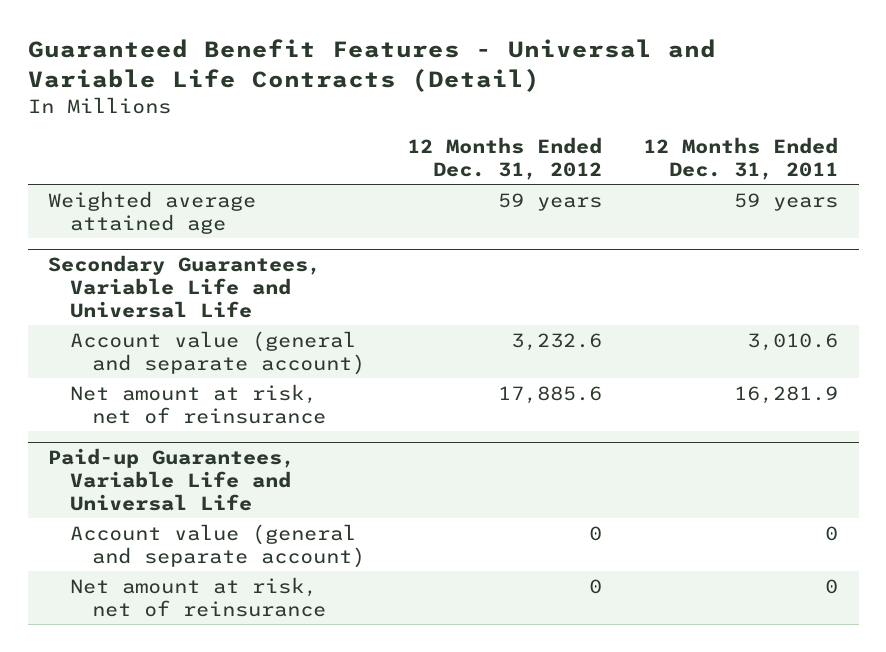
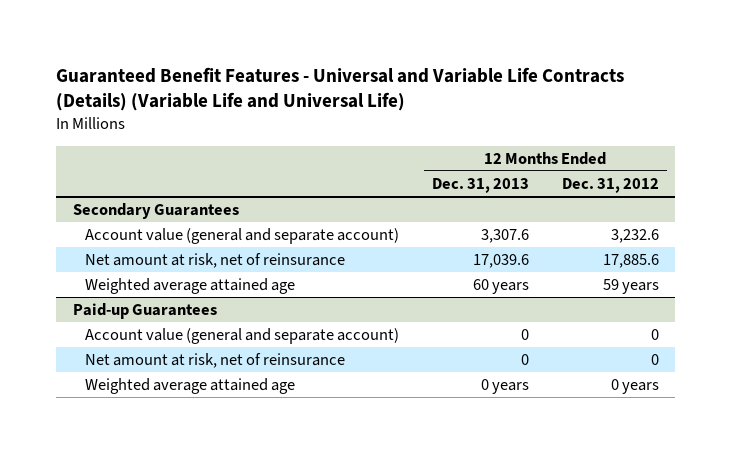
- Guaranteed Benefit Features - Universal and Variable Life Contracts (Detail)
+ Guaranteed Benefit Features - Universal and Variable Life Contracts (Details) (Variable Life and Universal Life)
- | 12 Months Ended Dec. 31, 2012 | 12 Months Ended Dec. 31, 2011
+ | 12 Months Ended Dec. 31, 2013 | 12 Months Ended Dec. 31, 2012
- Weighted average attained age | 59 years | 59 years
- Secondary Guarantees, Variable Life and Universal Life
+ Secondary Guarantees
- Paid-up Guarantees, Variable Life and Universal Life
+ Weighted average attained age | 60 years | 59 years
+ Paid-up Guarantees
+ Weighted average attained age | 0 years | 0 years

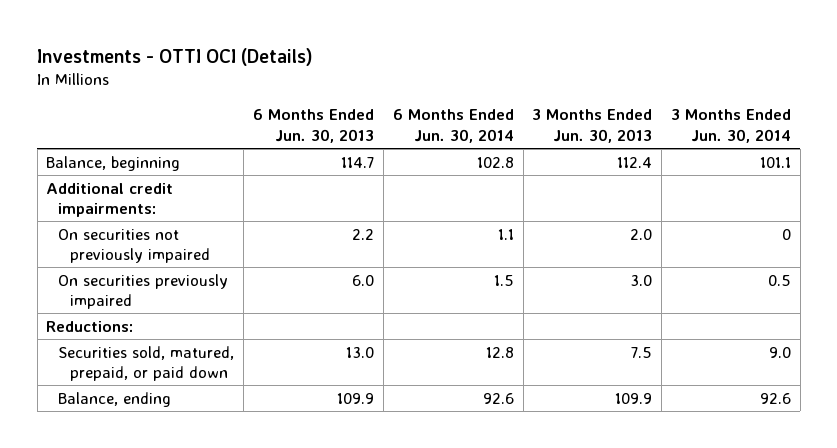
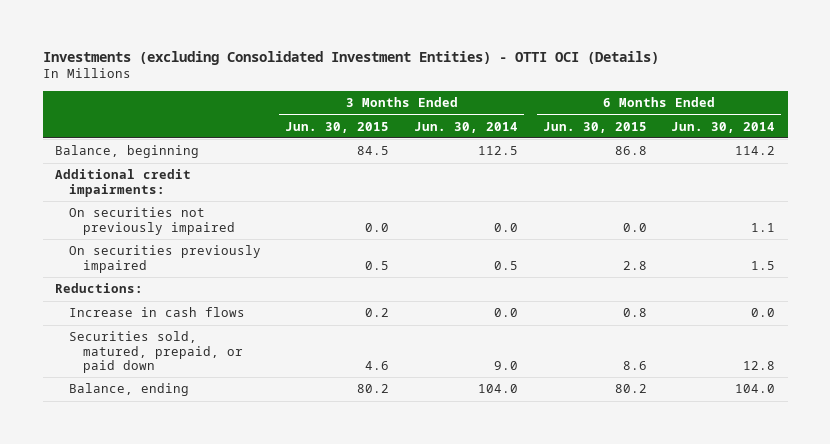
- Investments - OTTI OCI (Details)
+ Investments (excluding Consolidated Investment Entities) - OTTI OCI (Details)
- | 6 Months Ended Jun. 30, 2013 | 6 Months Ended Jun. 30, 2014 | 3 Months Ended Jun. 30, 2013 | 3 Months Ended Jun. 30, 2014
+ | 3 Months Ended Jun. 30, 2015 | 3 Months Ended Jun. 30, 2014 | 6 Months Ended Jun. 30, 2015 | 6 Months Ended Jun. 30, 2014
- Balance, beginning | 114.7 | 102.8 | 112.4 | 101.1
+ Balance, beginning | 84.5 | 112.5 | 86.8 | 114.2
- On securities not previously impaired | 2.2 | 1.1 | 2.0 | 0
+ On securities not previously impaired | 0.0 | 0.0 | 0.0 | 1.1
+ Increase in cash flows | 0.2 | 0.0 | 0.8 | 0.0
- Balance, ending | 109.9 | 92.6 | 109.9 | 92.6
+ Balance, ending | 80.2 | 104.0 | 80.2 | 104.0

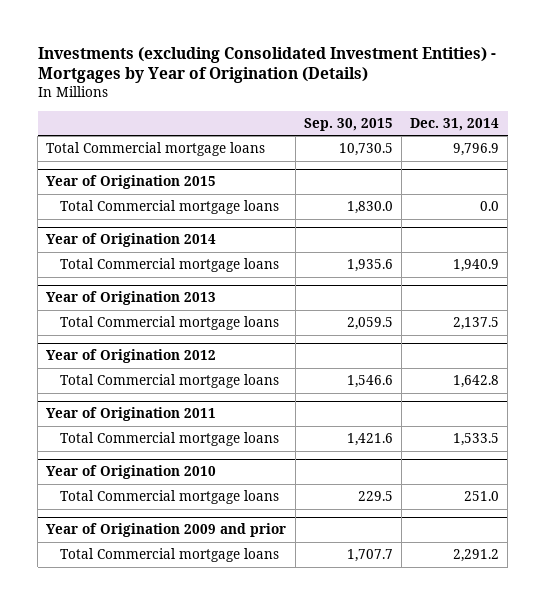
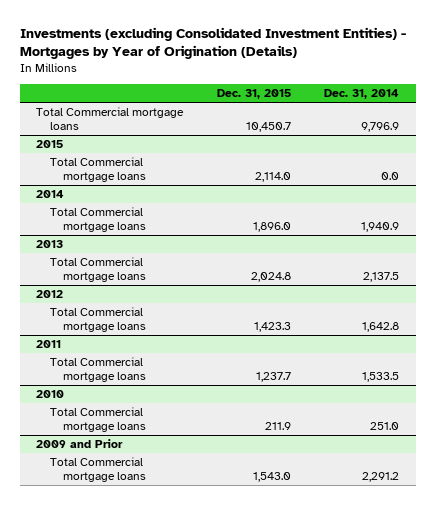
- | Sep. 30, 2015 | Dec. 31, 2014
+ | Dec. 31, 2015 | Dec. 31, 2014
- Year of Origination 2015
+ 2015
- Year of Origination 2014
+ 2014
- Year of Origination 2013
+ 2013
- Year of Origination 2012
+ 2012
- Year of Origination 2011
+ 2011
- Year of Origination 2010
+ 2010
- Year of Origination 2009 and prior
+ 2009 and Prior

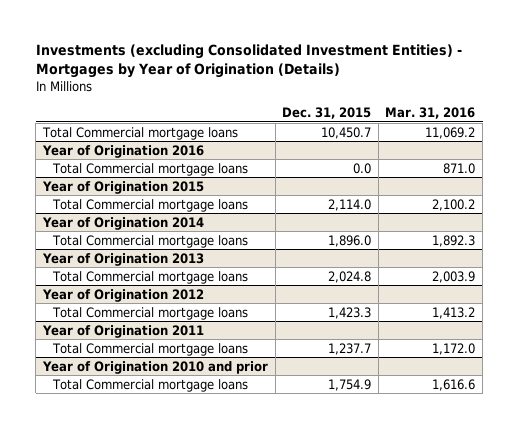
- | Dec. 31, 2015 | Dec. 31, 2014
+ | Dec. 31, 2015 | Mar. 31, 2016
- 2015
+ Year of Origination 2016
+ Total Commercial mortgage loans | 0.0 | 871.0
+ Year of Origination 2015
- 2014
+ Year of Origination 2014
- 2013
+ Year of Origination 2013
- 2012
+ Year of Origination 2012
- 2011
+ Year of Origination 2011
- 2010
- Total Commercial mortgage loans | 211.9 | 251.0
- 2009 and Prior
- Total Commercial mortgage loans | 1,543.0 | 2,291.2
+ Year of Origination 2010 and prior
+ Total Commercial mortgage loans | 1,754.9 | 1,616.6

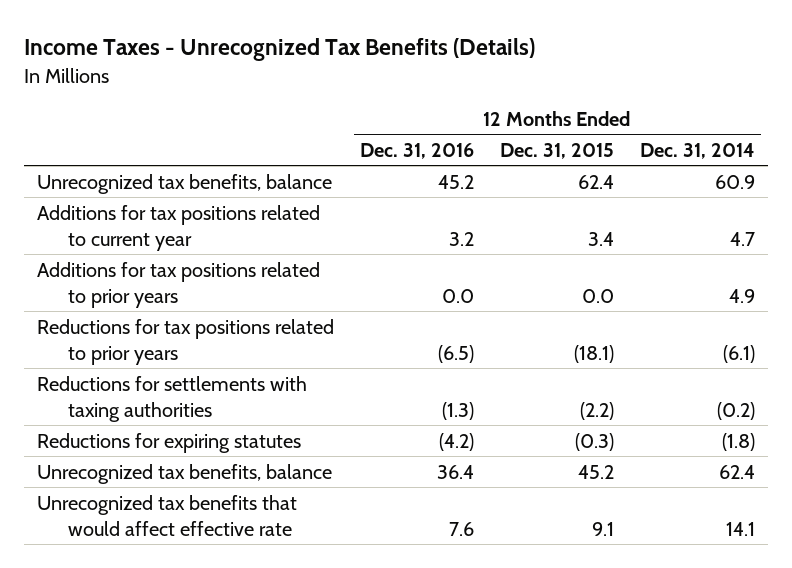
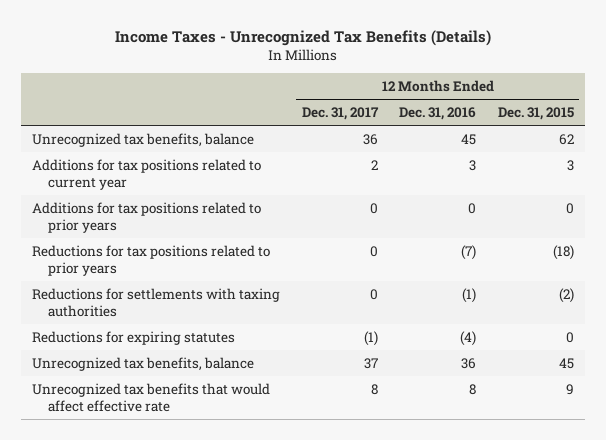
- | 12 Months Ended Dec. 31, 2016 | 12 Months Ended Dec. 31, 2015 | 12 Months Ended Dec. 31, 2014
+ | 12 Months Ended Dec. 31, 2017 | 12 Months Ended Dec. 31, 2016 | 12 Months Ended Dec. 31, 2015
- Unrecognized tax benefits, balance | 45.2 | 62.4 | 60.9
- Additions for tax positions related to current year | 3.2 | 3.4 | 4.7
- Additions for tax positions related to prior years | 0.0 | 0.0 | 4.9
- Reductions for tax positions related to prior years | (6.5) | (18.1) | (6.1)
- Reductions for settlements with taxing authorities | (1.3) | (2.2) | (0.2)
- Reductions for expiring statutes | (4.2) | (0.3) | (1.8)
- Unrecognized tax benefits, balance | 36.4 | 45.2 | 62.4
- Unrecognized tax benefits that would affect effective rate | 7.6 | 9.1 | 14.1
+ Unrecognized tax benefits, balance | 36 | 45 | 62
+ Additions for tax positions related to current year | 2 | 3 | 3
+ Additions for tax positions related to prior years | 0 | 0 | 0
+ Reductions for tax positions related to prior years | 0 | (7) | (18)
+ Reductions for settlements with taxing authorities | 0 | (1) | (2)
+ Reductions for expiring statutes | (1) | (4) | 0
+ Unrecognized tax benefits, balance | 37 | 36 | 45
+ Unrecognized tax benefits that would affect effective rate | 8 | 8 | 9

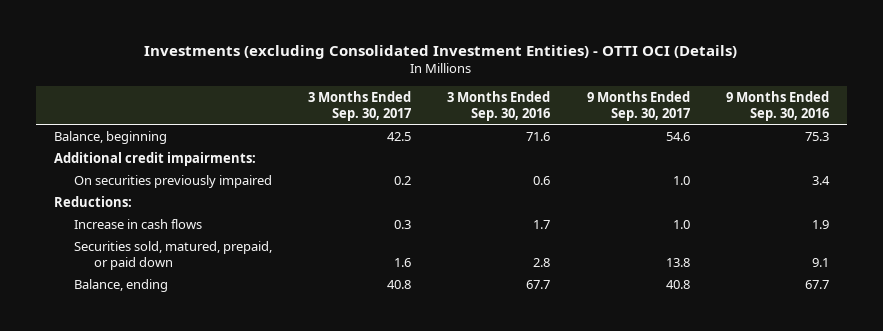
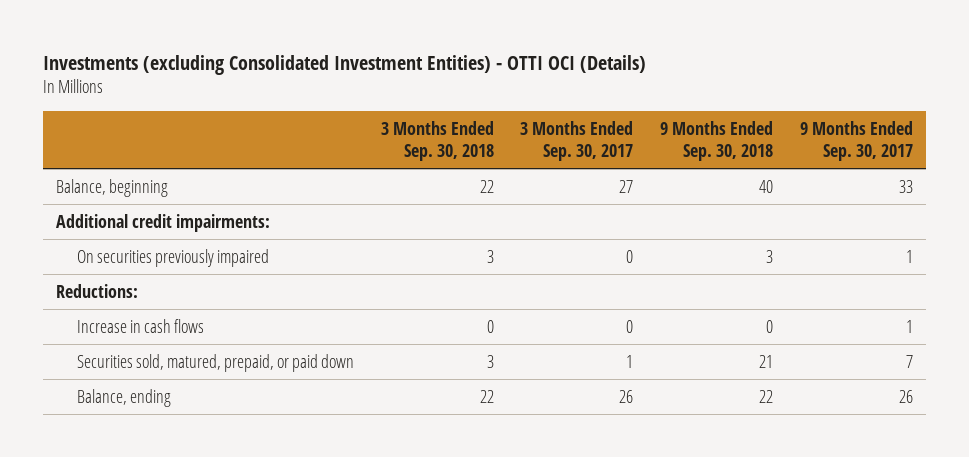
- | 3 Months Ended Sep. 30, 2017 | 3 Months Ended Sep. 30, 2016 | 9 Months Ended Sep. 30, 2017 | 9 Months Ended Sep. 30, 2016
+ | 3 Months Ended Sep. 30, 2018 | 3 Months Ended Sep. 30, 2017 | 9 Months Ended Sep. 30, 2018 | 9 Months Ended Sep. 30, 2017
- Balance, beginning | 42.5 | 71.6 | 54.6 | 75.3
+ Balance, beginning | 22 | 27 | 40 | 33
- On securities previously impaired | 0.2 | 0.6 | 1.0 | 3.4
+ On securities previously impaired | 3 | 0 | 3 | 1
- Increase in cash flows | 0.3 | 1.7 | 1.0 | 1.9
- Securities sold, matured, prepaid, or paid down | 1.6 | 2.8 | 13.8 | 9.1
- Balance, ending | 40.8 | 67.7 | 40.8 | 67.7
+ Increase in cash flows | 0 | 0 | 0 | 1
+ Securities sold, matured, prepaid, or paid down | 3 | 1 | 21 | 7
+ Balance, ending | 22 | 26 | 22 | 26

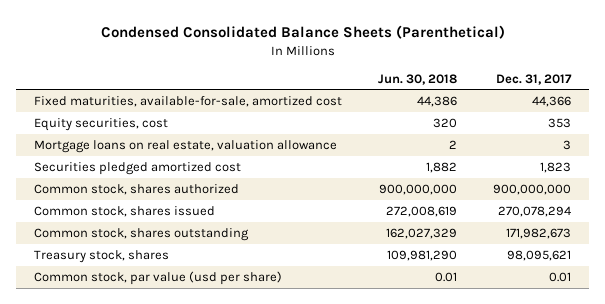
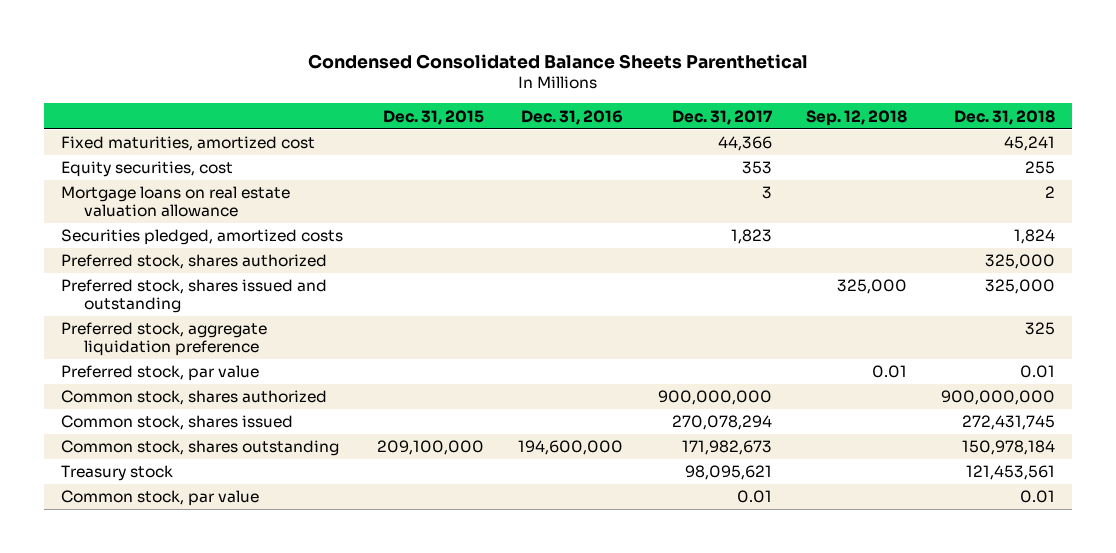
- Condensed Consolidated Balance Sheets (Parenthetical)
+ Condensed Consolidated Balance Sheets Parenthetical
- | Jun. 30, 2018 | Dec. 31, 2017
+ | Dec. 31, 2015 | Dec. 31, 2016 | Dec. 31, 2017 | Sep. 12, 2018 | Dec. 31, 2018
- Fixed maturities, available-for-sale, amortized cost | 44,386 | 44,366
+ Fixed maturities, amortized cost | | | 44,366 | | 45,241
- Mortgage loans on real estate, valuation allowance | 2 | 3
- Securities pledged amortized cost | 1,882 | 1,823
+ Mortgage loans on real estate valuation allowance | | | 3 | | 2
+ Securities pledged, amortized costs | | | 1,823 | | 1,824
+ Preferred stock, shares authorized | | | | | 325,000
+ Preferred stock, shares issued and outstanding | | | | 325,000 | 325,000
+ Preferred stock, aggregate liquidation preference | | | | | 325
+ Preferred stock, par value | | | | 0.01 | 0.01
- Treasury stock, shares | 109,981,290 | 98,095,621
- Common stock, par value (usd per share) | 0.01 | 0.01
+ Treasury stock | | | 98,095,621 | | 121,453,561
+ Common stock, par value | | | 0.01 | | 0.01

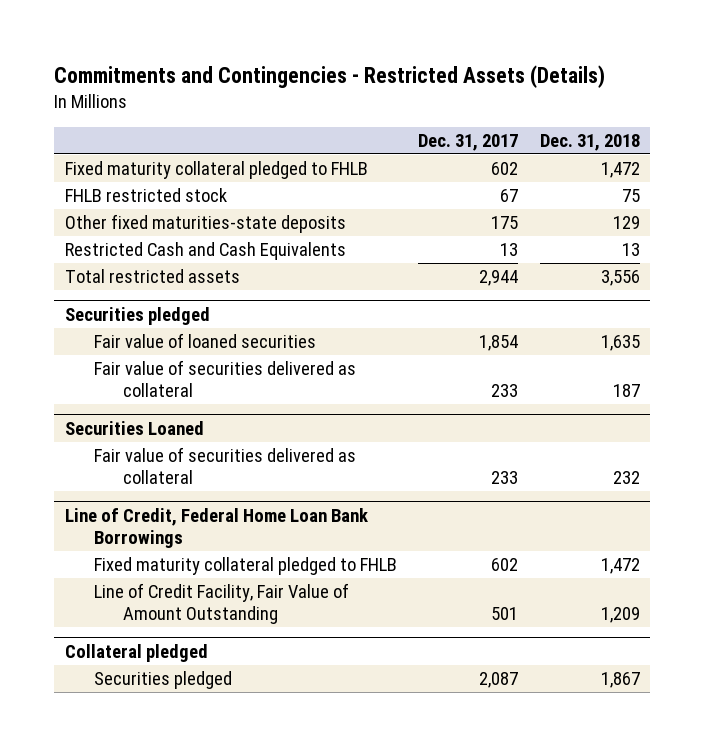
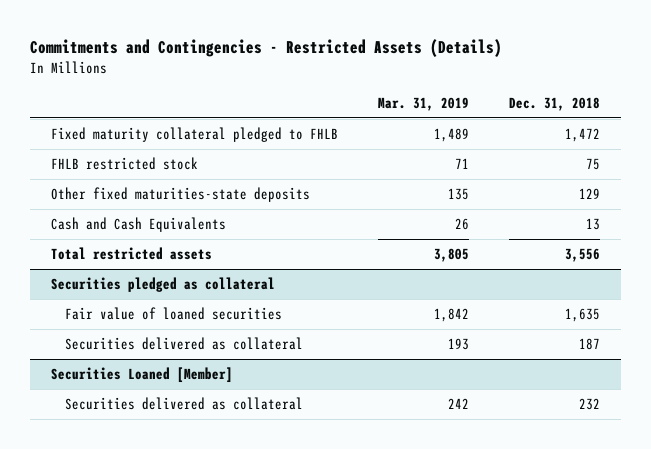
- | Dec. 31, 2017 | Dec. 31, 2018
+ | Mar. 31, 2019 | Dec. 31, 2018
- Restricted Cash and Cash Equivalents | 13 | 13
+ Cash and Cash Equivalents | 26 | 13
- Securities pledged
+ Securities pledged as collateral
- Fair value of securities delivered as collateral | 233 | 187
- Securities Loaned
- Fair value of securities delivered as collateral | 233 | 232
- Line of Credit, Federal Home Loan Bank Borrowings
- Fixed maturity collateral pledged to FHLB | 602 | 1,472
- Line of Credit Facility, Fair Value of Amount Outstanding | 501 | 1,209
- Collateral pledged
- Securities pledged | 2,087 | 1,867
+ Securities delivered as collateral | 193 | 187
+ Securities Loaned [Member]
+ Securities delivered as collateral | 242 | 232

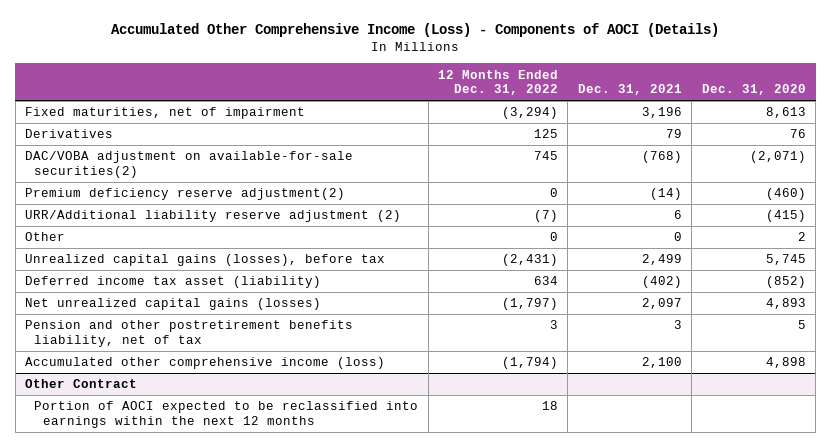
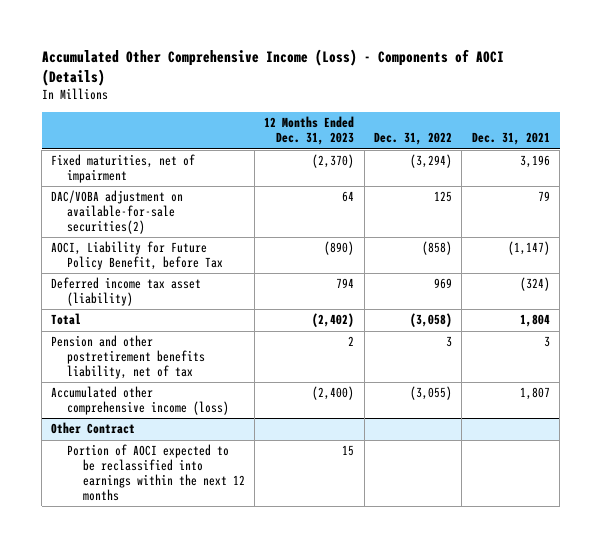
- | 12 Months Ended Dec. 31, 2022 | Dec. 31, 2021 | Dec. 31, 2020
+ | 12 Months Ended Dec. 31, 2023 | Dec. 31, 2022 | Dec. 31, 2021
- Derivatives | 125 | 79 | 76
- DAC/VOBA adjustment on available-for-sale securities(2) | 745 | (768) | (2,071)
- Premium deficiency reserve adjustment(2) | 0 | (14) | (460)
- URR/Additional liability reserve adjustment (2) | (7) | 6 | (415)
- Other | 0 | 0 | 2
- Unrealized capital gains (losses), before tax | (2,431) | 2,499 | 5,745
- Deferred income tax asset (liability) | 634 | (402) | (852)
- Net unrealized capital gains (losses) | (1,797) | 2,097 | 4,893
+ DAC/VOBA adjustment on available-for-sale securities(2) | 64 | 125 | 79
+ AOCI, Liability for Future Policy Benefit, before Tax | (890) | (858) | (1,147)
+ Deferred income tax asset (liability) | 794 | 969 | (324)
+ Total | (2,402) | (3,058) | 1,804
- Accumulated other comprehensive income (loss) | (1,794) | 2,100 | 4,898
+ Accumulated other comprehensive income (loss) | (2,400) | (3,055) | 1,807

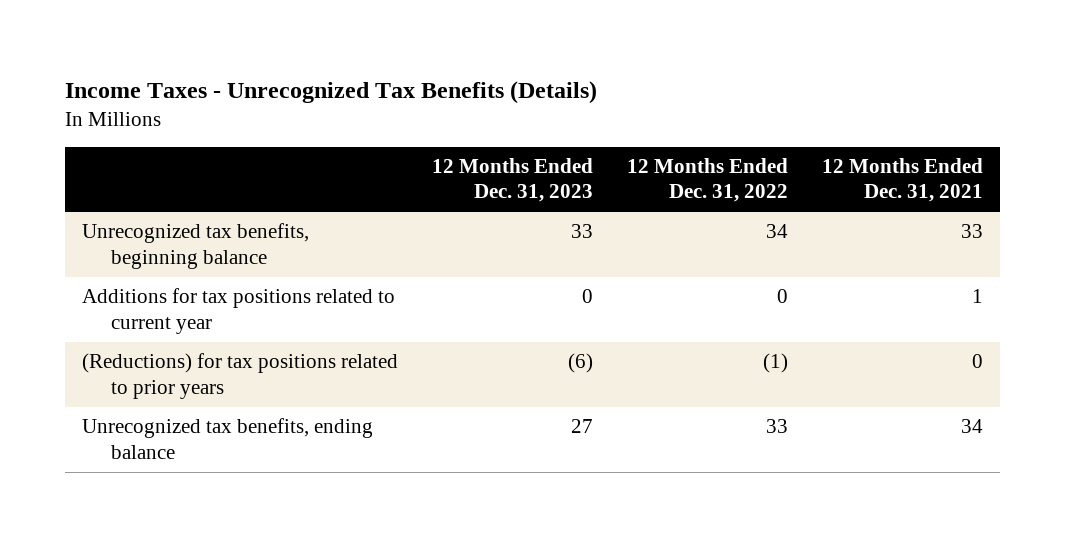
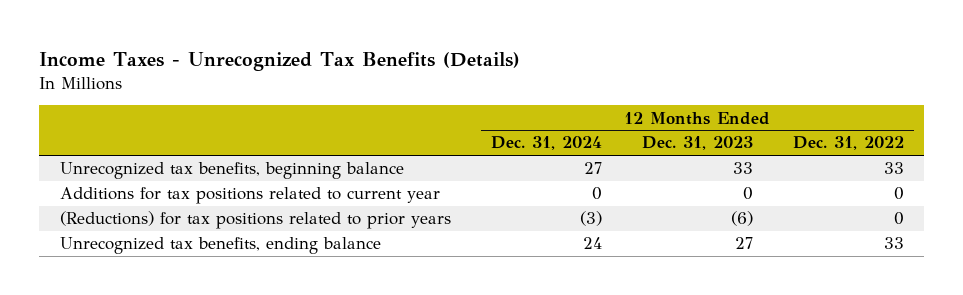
- | 12 Months Ended Dec. 31, 2023 | 12 Months Ended Dec. 31, 2022 | 12 Months Ended Dec. 31, 2021
+ | 12 Months Ended Dec. 31, 2024 | 12 Months Ended Dec. 31, 2023 | 12 Months Ended Dec. 31, 2022
- Unrecognized tax benefits, beginning balance | 33 | 34 | 33
+ Unrecognized tax benefits, beginning balance | 27 | 33 | 33
- (Reductions) for tax positions related to prior years | (6) | (1) | 0
+ (Reductions) for tax positions related to prior years | (3) | (6) | 0

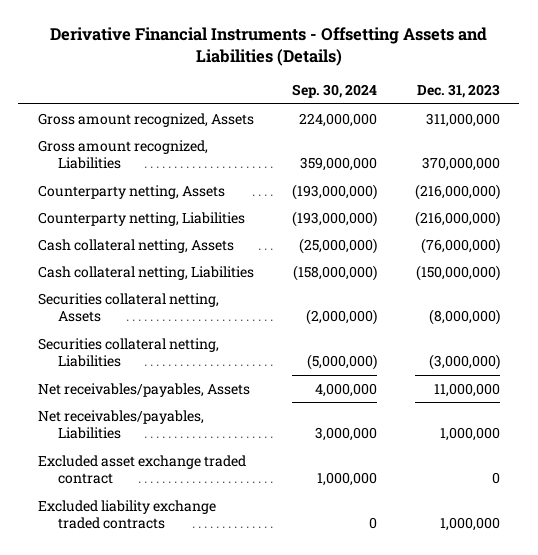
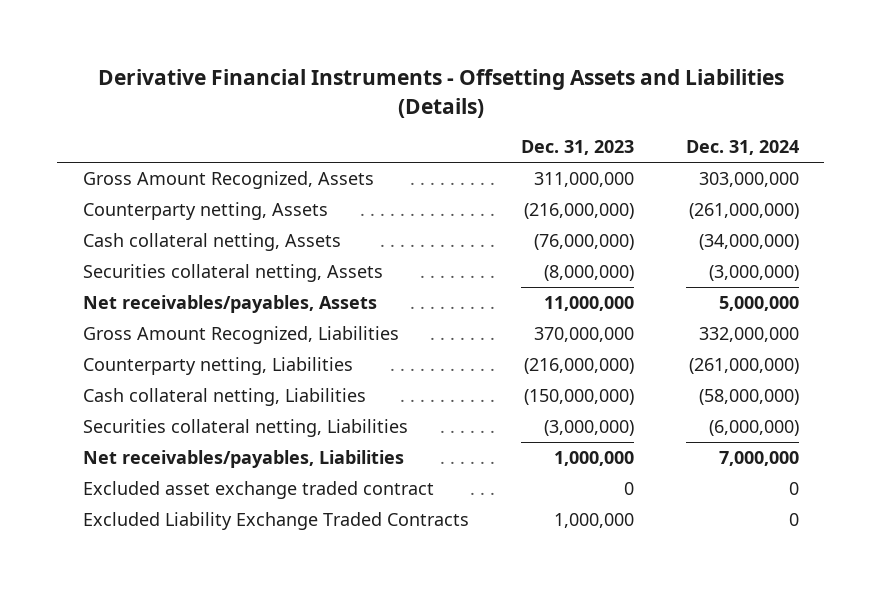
- | Sep. 30, 2024 | Dec. 31, 2023
+ | Dec. 31, 2023 | Dec. 31, 2024
- Gross amount recognized, Assets | 224,000,000 | 311,000,000
- Gross amount recognized, Liabilities | 359,000,000 | 370,000,000
+ Gross Amount Recognized, Assets | 311,000,000 | 303,000,000
+ Gross Amount Recognized, Liabilities | 370,000,000 | 332,000,000
moved down: Counterparty netting, Liabilities | (216,000,000) | (261,000,000)
moved down: Cash collateral netting, Liabilities | (150,000,000) | (58,000,000)
moved down: Securities collateral netting, Liabilities | (3,000,000) | (6,000,000)
- Excluded liability exchange traded contracts | 0 | 1,000,000
+ Excluded Liability Exchange Traded Contracts | 1,000,000 | 0

